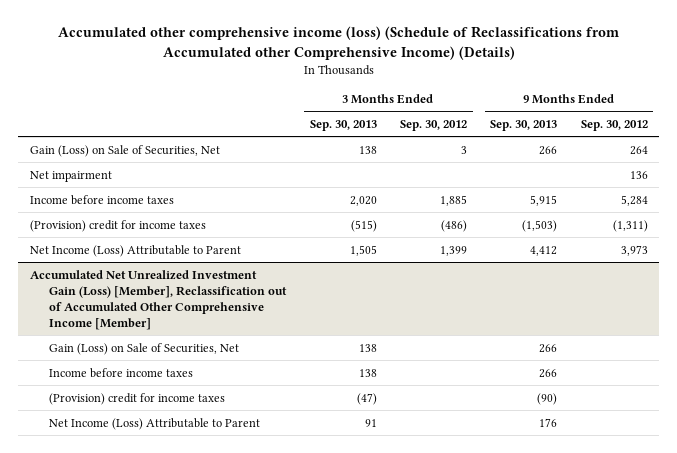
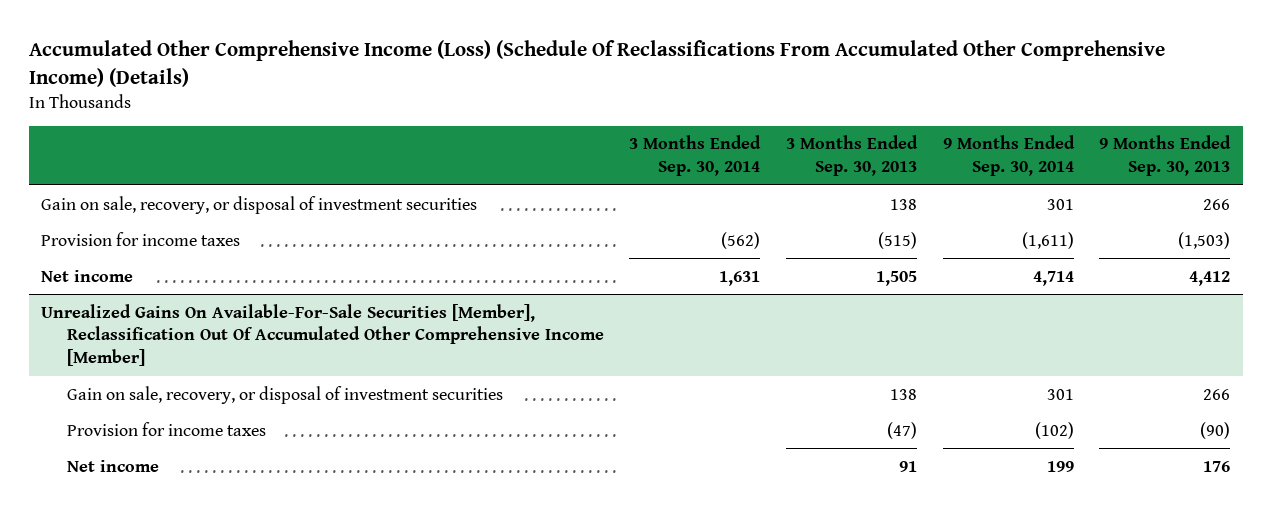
- Accumulated other comprehensive income (loss) (Schedule of Reclassifications from Accumulated other Comprehensive Income) (Details)
+ Accumulated Other Comprehensive Income (Loss) (Schedule Of Reclassifications From Accumulated Other Comprehensive Income) (Details)
- | 3 Months Ended Sep. 30, 2013 | 3 Months Ended Sep. 30, 2012 | 9 Months Ended Sep. 30, 2013 | 9 Months Ended Sep. 30, 2012
+ | 3 Months Ended Sep. 30, 2014 | 3 Months Ended Sep. 30, 2013 | 9 Months Ended Sep. 30, 2014 | 9 Months Ended Sep. 30, 2013
- Gain (Loss) on Sale of Securities, Net | 138 | 3 | 266 | 264
- Net impairment | | | | 136
- Income before income taxes | 2,020 | 1,885 | 5,915 | 5,284
- (Provision) credit for income taxes | (515) | (486) | (1,503) | (1,311)
- Net Income (Loss) Attributable to Parent | 1,505 | 1,399 | 4,412 | 3,973
- Accumulated Net Unrealized Investment Gain (Loss) [Member], Reclassification out of Accumulated Other Comprehensive Income [Member]
- Gain (Loss) on Sale of Securities, Net | 138 | | 266 |
- Income before income taxes | 138 | | 266 |
- (Provision) credit for income taxes | (47) | | (90) |
- Net Income (Loss) Attributable to Parent | 91 | | 176 |
+ Gain on sale, recovery, or disposal of investment securities | | 138 | 301 | 266
+ Provision for income taxes | (562) | (515) | (1,611) | (1,503)
+ Net income | 1,631 | 1,505 | 4,714 | 4,412
+ Unrealized Gains On Available-For-Sale Securities [Member], Reclassification Out Of Accumulated Other Comprehensive Income [Member]
+ Gain on sale, recovery, or disposal of investment securities | | 138 | 301 | 266
+ Provision for income taxes | | (47) | (102) | (90)
+ Net income | | 91 | 199 | 176

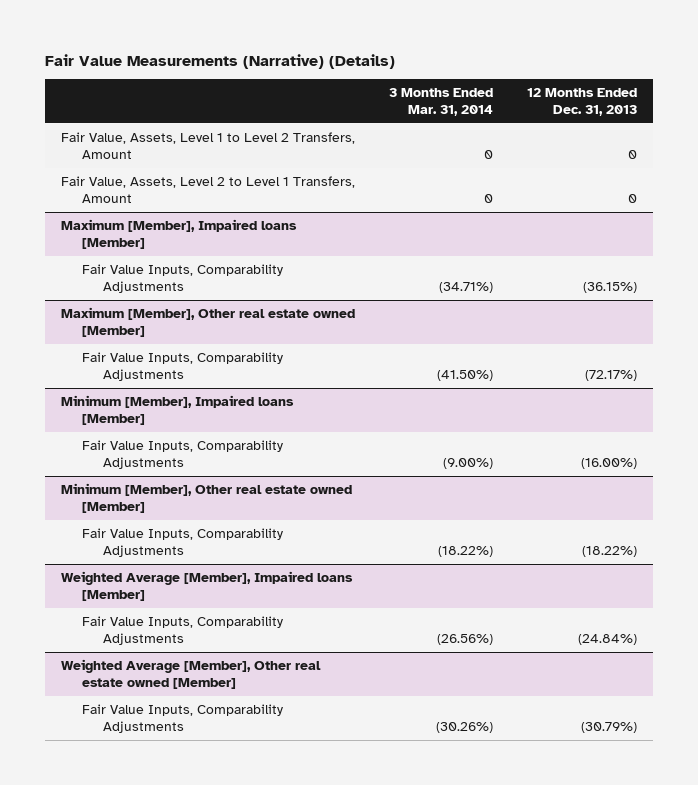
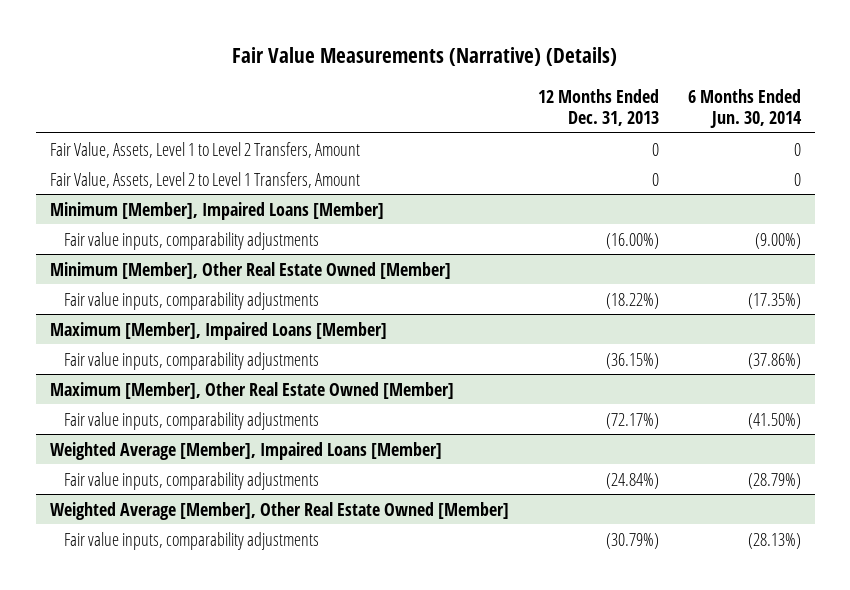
- | 3 Months Ended Mar. 31, 2014 | 12 Months Ended Dec. 31, 2013
+ | 12 Months Ended Dec. 31, 2013 | 6 Months Ended Jun. 30, 2014
- Maximum [Member], Impaired loans [Member]
- Fair Value Inputs, Comparability Adjustments | (34.71%) | (36.15%)
- Maximum [Member], Other real estate owned [Member]
- Fair Value Inputs, Comparability Adjustments | (41.50%) | (72.17%)
- Minimum [Member], Impaired loans [Member]
- Fair Value Inputs, Comparability Adjustments | (9.00%) | (16.00%)
- Minimum [Member], Other real estate owned [Member]
- Fair Value Inputs, Comparability Adjustments | (18.22%) | (18.22%)
- Weighted Average [Member], Impaired loans [Member]
- Fair Value Inputs, Comparability Adjustments | (26.56%) | (24.84%)
- Weighted Average [Member], Other real estate owned [Member]
- Fair Value Inputs, Comparability Adjustments | (30.26%) | (30.79%)
+ Minimum [Member], Impaired Loans [Member]
+ Fair value inputs, comparability adjustments | (16.00%) | (9.00%)
+ Minimum [Member], Other Real Estate Owned [Member]
+ Fair value inputs, comparability adjustments | (18.22%) | (17.35%)
+ Maximum [Member], Impaired Loans [Member]
+ Fair value inputs, comparability adjustments | (36.15%) | (37.86%)
+ Maximum [Member], Other Real Estate Owned [Member]
+ Fair value inputs, comparability adjustments | (72.17%) | (41.50%)
+ Weighted Average [Member], Impaired Loans [Member]
+ Fair value inputs, comparability adjustments | (24.84%) | (28.79%)
+ Weighted Average [Member], Other Real Estate Owned [Member]
+ Fair value inputs, comparability adjustments | (30.79%) | (28.13%)

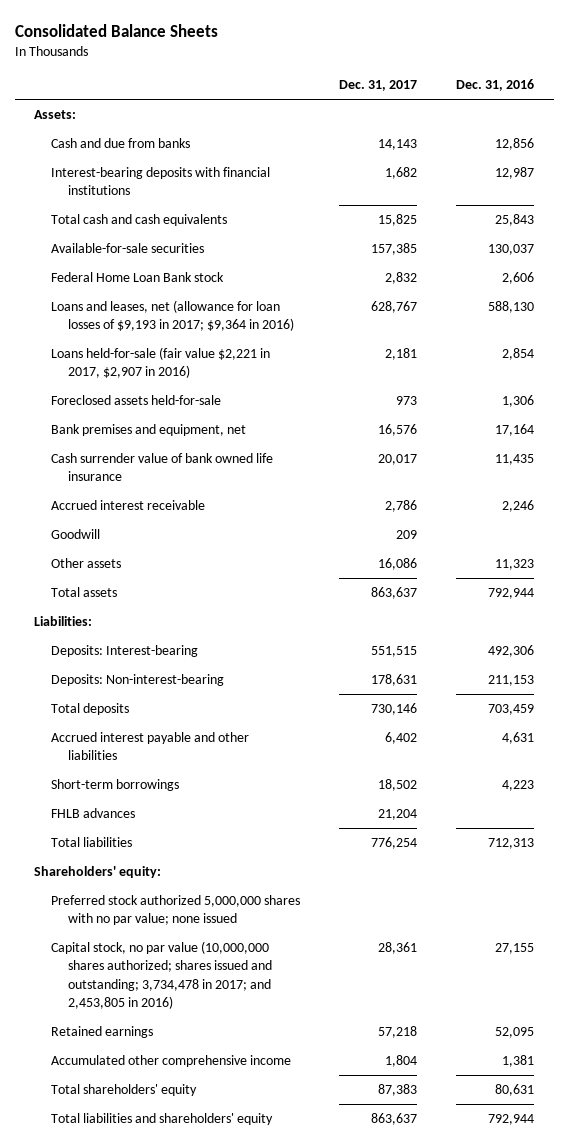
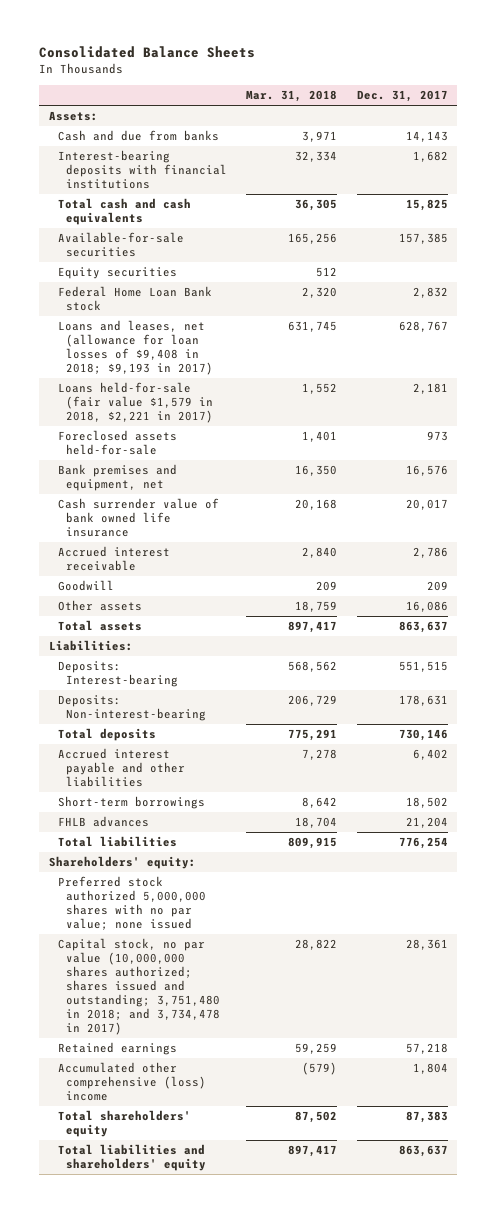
- | Dec. 31, 2017 | Dec. 31, 2016
+ | Mar. 31, 2018 | Dec. 31, 2017
+ Equity securities | 512 |
- Loans and leases, net (allowance for loan losses of $9,193 in 2017; $9,364 in 2016) | 628,767 | 588,130
- Loans held-for-sale (fair value $2,221 in 2017, $2,907 in 2016) | 2,181 | 2,854
+ Loans and leases, net (allowance for loan losses of $9,408 in 2018; $9,193 in 2017) | 631,745 | 628,767
+ Loans held-for-sale (fair value $1,579 in 2018, $2,221 in 2017) | 1,552 | 2,181
- Capital stock, no par value (10,000,000 shares authorized; shares issued and outstanding; 3,734,478 in 2017; and 2,453,805 in 2016) | 28,361 | 27,155
+ Capital stock, no par value (10,000,000 shares authorized; shares issued and outstanding; 3,751,480 in 2018; and 3,734,478 in 2017) | 28,822 | 28,361
- Accumulated other comprehensive income | 1,804 | 1,381
+ Accumulated other comprehensive (loss) income | (579) | 1,804

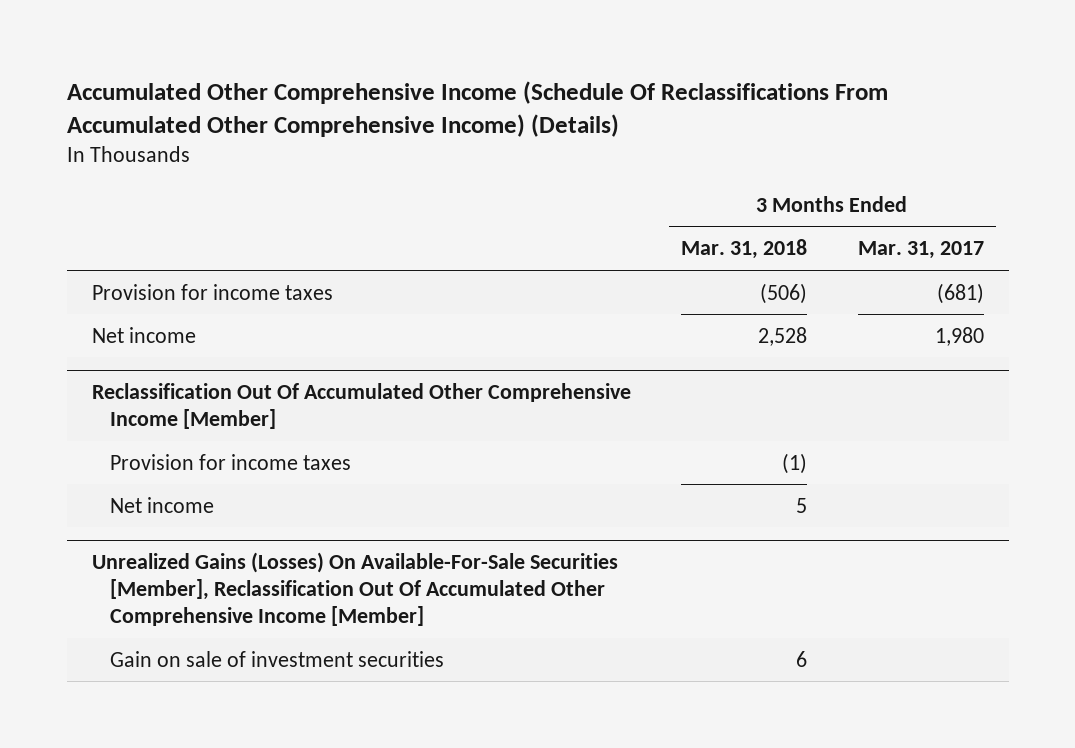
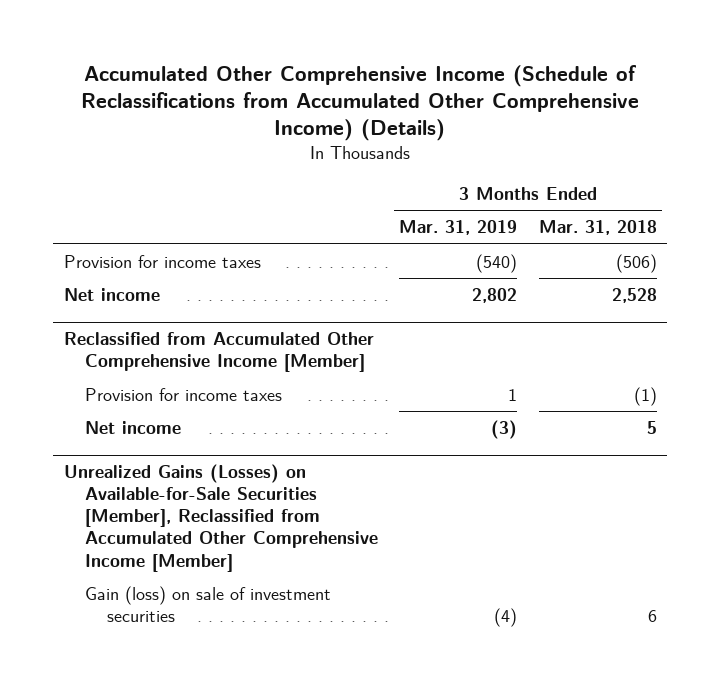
- Accumulated Other Comprehensive Income (Schedule Of Reclassifications From Accumulated Other Comprehensive Income) (Details)
+ Accumulated Other Comprehensive Income (Schedule of Reclassifications from Accumulated Other Comprehensive Income) (Details)
- | 3 Months Ended Mar. 31, 2018 | 3 Months Ended Mar. 31, 2017
+ | 3 Months Ended Mar. 31, 2019 | 3 Months Ended Mar. 31, 2018
- Reclassification Out Of Accumulated Other Comprehensive Income [Member]
+ Reclassified from Accumulated Other Comprehensive Income [Member]
- Unrealized Gains (Losses) On Available-For-Sale Securities [Member], Reclassification Out Of Accumulated Other Comprehensive Income [Member]
- Gain on sale of investment securities | 6 |
+ Unrealized Gains (Losses) on Available-for-Sale Securities [Member], Reclassified from Accumulated Other Comprehensive Income [Member]
+ Gain (loss) on sale of investment securities | (4) | 6

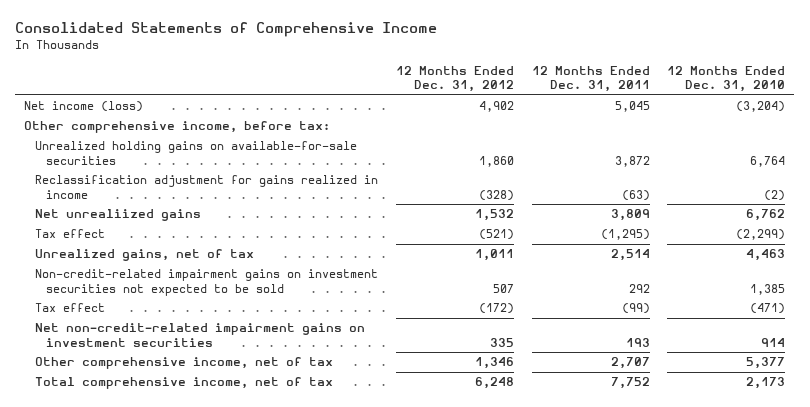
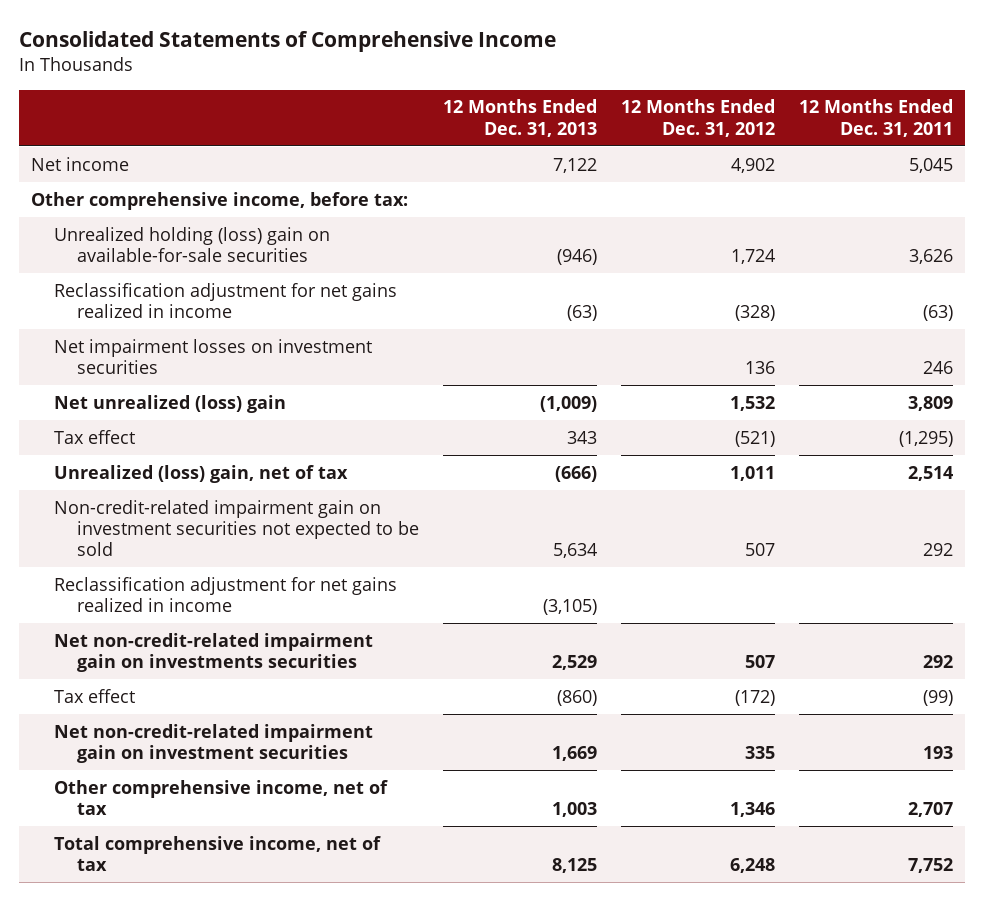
- | 12 Months Ended Dec. 31, 2012 | 12 Months Ended Dec. 31, 2011 | 12 Months Ended Dec. 31, 2010
+ | 12 Months Ended Dec. 31, 2013 | 12 Months Ended Dec. 31, 2012 | 12 Months Ended Dec. 31, 2011
- Net income (loss) | 4,902 | 5,045 | (3,204)
+ Net income | 7,122 | 4,902 | 5,045
- Unrealized holding gains on available-for-sale securities | 1,860 | 3,872 | 6,764
- Reclassification adjustment for gains realized in income | (328) | (63) | (2)
- Net unrealiized gains | 1,532 | 3,809 | 6,762
+ Unrealized holding (loss) gain on available-for-sale securities | (946) | 1,724 | 3,626
+ Reclassification adjustment for net gains realized in income | (63) | (328) | (63)
+ Net impairment losses on investment securities | | 136 | 246
+ Net unrealized (loss) gain | (1,009) | 1,532 | 3,809
- Unrealized gains, net of tax | 1,011 | 2,514 | 4,463
- Non-credit-related impairment gains on investment securities not expected to be sold | 507 | 292 | 1,385
+ Unrealized (loss) gain, net of tax | (666) | 1,011 | 2,514
+ Non-credit-related impairment gain on investment securities not expected to be sold | 5,634 | 507 | 292
+ Reclassification adjustment for net gains realized in income | (3,105) | |
+ Net non-credit-related impairment gain on investments securities | 2,529 | 507 | 292
- Net non-credit-related impairment gains on investment securities | 335 | 193 | 914
+ Net non-credit-related impairment gain on investment securities | 1,669 | 335 | 193

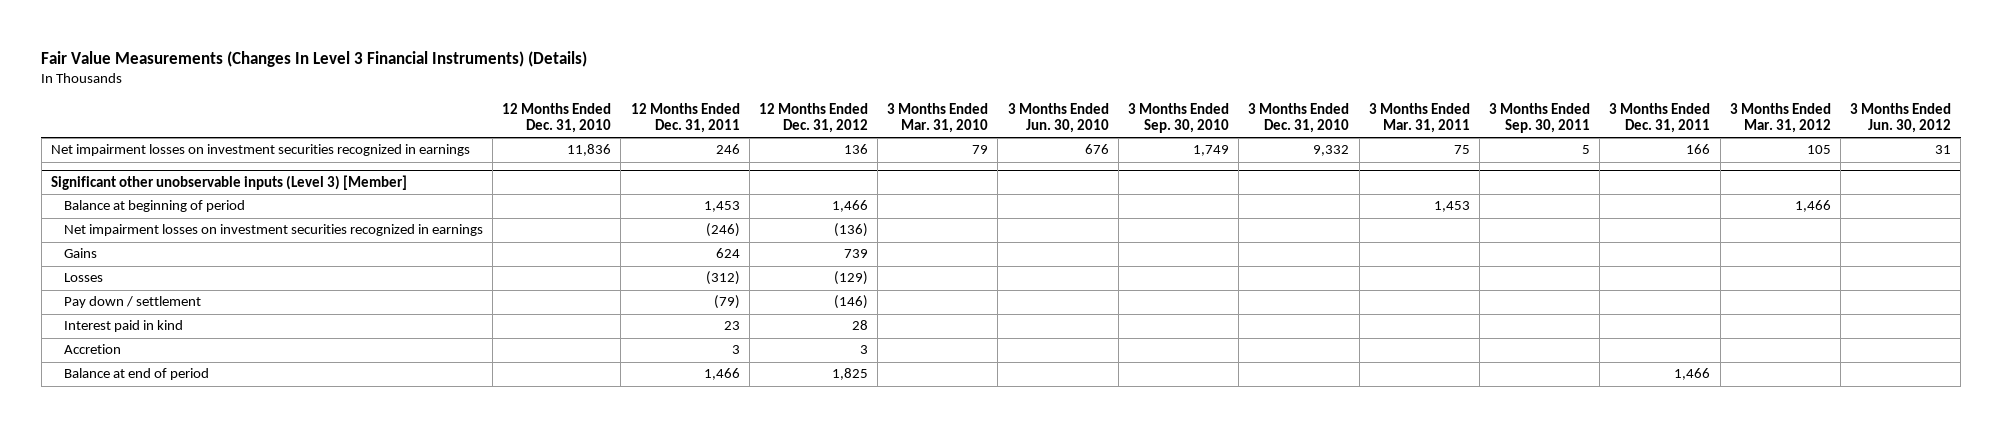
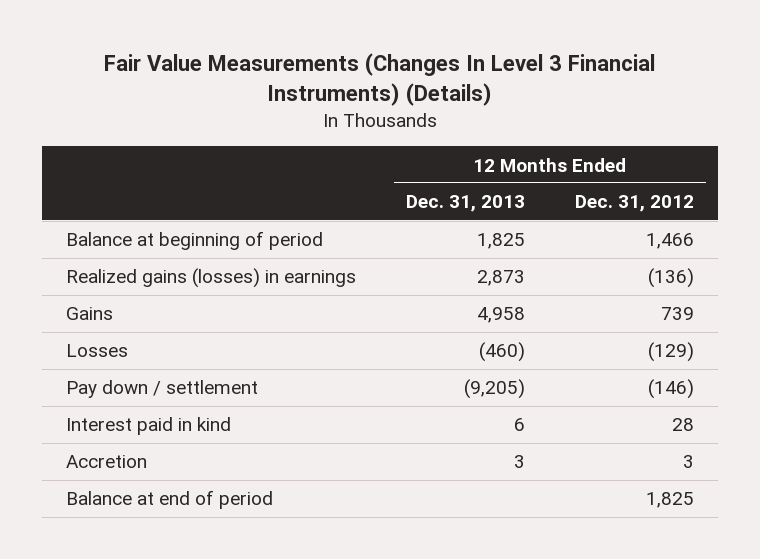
- | 12 Months Ended Dec. 31, 2010 | 12 Months Ended Dec. 31, 2011 | 12 Months Ended Dec. 31, 2012 | 3 Months Ended Mar. 31, 2010 | 3 Months Ended Jun. 30, 2010 | 3 Months Ended Sep. 30, 2010 | 3 Months Ended Dec. 31, 2010 | 3 Months Ended Mar. 31, 2011 | 3 Months Ended Sep. 30, 2011 | 3 Months Ended Dec. 31, 2011 | 3 Months Ended Mar. 31, 2012 | 3 Months Ended Jun. 30, 2012
+ | 12 Months Ended Dec. 31, 2013 | 12 Months Ended Dec. 31, 2012
- Net impairment losses on investment securities recognized in earnings | 11,836 | 246 | 136 | 79 | 676 | 1,749 | 9,332 | 75 | 5 | 166 | 105 | 31
- Significant other unobservable inputs (Level 3) [Member]
- Net impairment losses on investment securities recognized in earnings | | (246) | (136) | | | | | | | | |
+ Realized gains (losses) in earnings | 2,873 | (136)

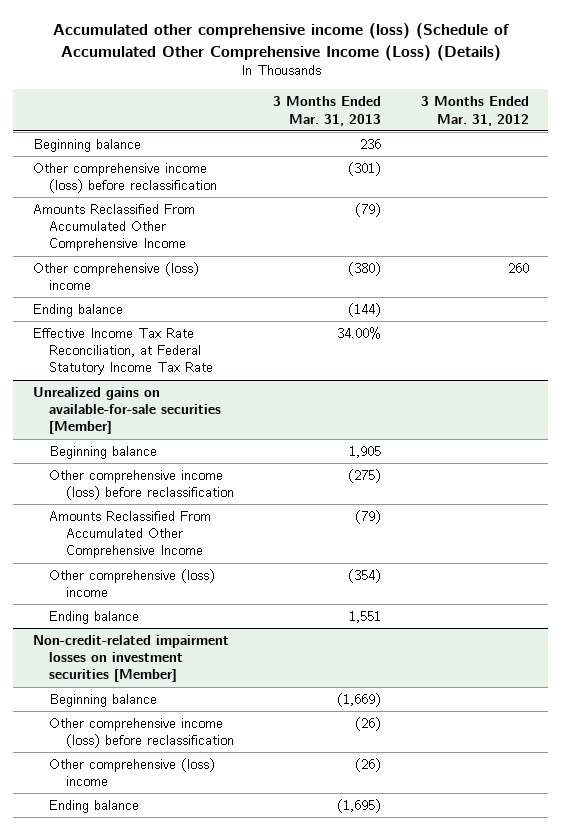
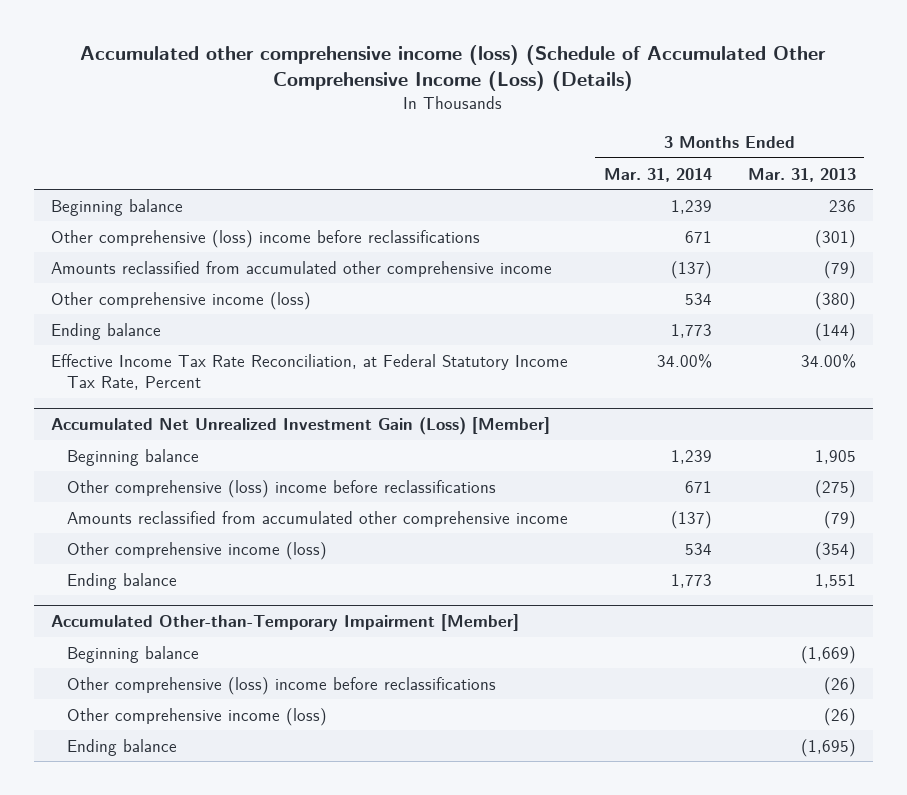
- | 3 Months Ended Mar. 31, 2013 | 3 Months Ended Mar. 31, 2012
+ | 3 Months Ended Mar. 31, 2014 | 3 Months Ended Mar. 31, 2013
- Other comprehensive income (loss) before reclassification | (301) |
- Amounts Reclassified From Accumulated Other Comprehensive Income | (79) |
- Other comprehensive (loss) income | (380) | 260
+ Other comprehensive (loss) income before reclassifications | 671 | (301)
+ Amounts reclassified from accumulated other comprehensive income | (137) | (79)
+ Other comprehensive income (loss) | 534 | (380)
- Effective Income Tax Rate Reconciliation, at Federal Statutory Income Tax Rate | 34.00% |
- Unrealized gains on available-for-sale securities [Member]
+ Effective Income Tax Rate Reconciliation, at Federal Statutory Income Tax Rate, Percent | 34.00% | 34.00%
+ Accumulated Net Unrealized Investment Gain (Loss) [Member]
- Other comprehensive income (loss) before reclassification | (275) |
- Amounts Reclassified From Accumulated Other Comprehensive Income | (79) |
- Other comprehensive (loss) income | (354) |
+ Other comprehensive (loss) income before reclassifications | 671 | (275)
+ Amounts reclassified from accumulated other comprehensive income | (137) | (79)
+ Other comprehensive income (loss) | 534 | (354)
- Non-credit-related impairment losses on investment securities [Member]
+ Accumulated Other-than-Temporary Impairment [Member]
- Other comprehensive income (loss) before reclassification | (26) |
- Other comprehensive (loss) income | (26) |
+ Other comprehensive (loss) income before reclassifications | | (26)
+ Other comprehensive income (loss) | | (26)

